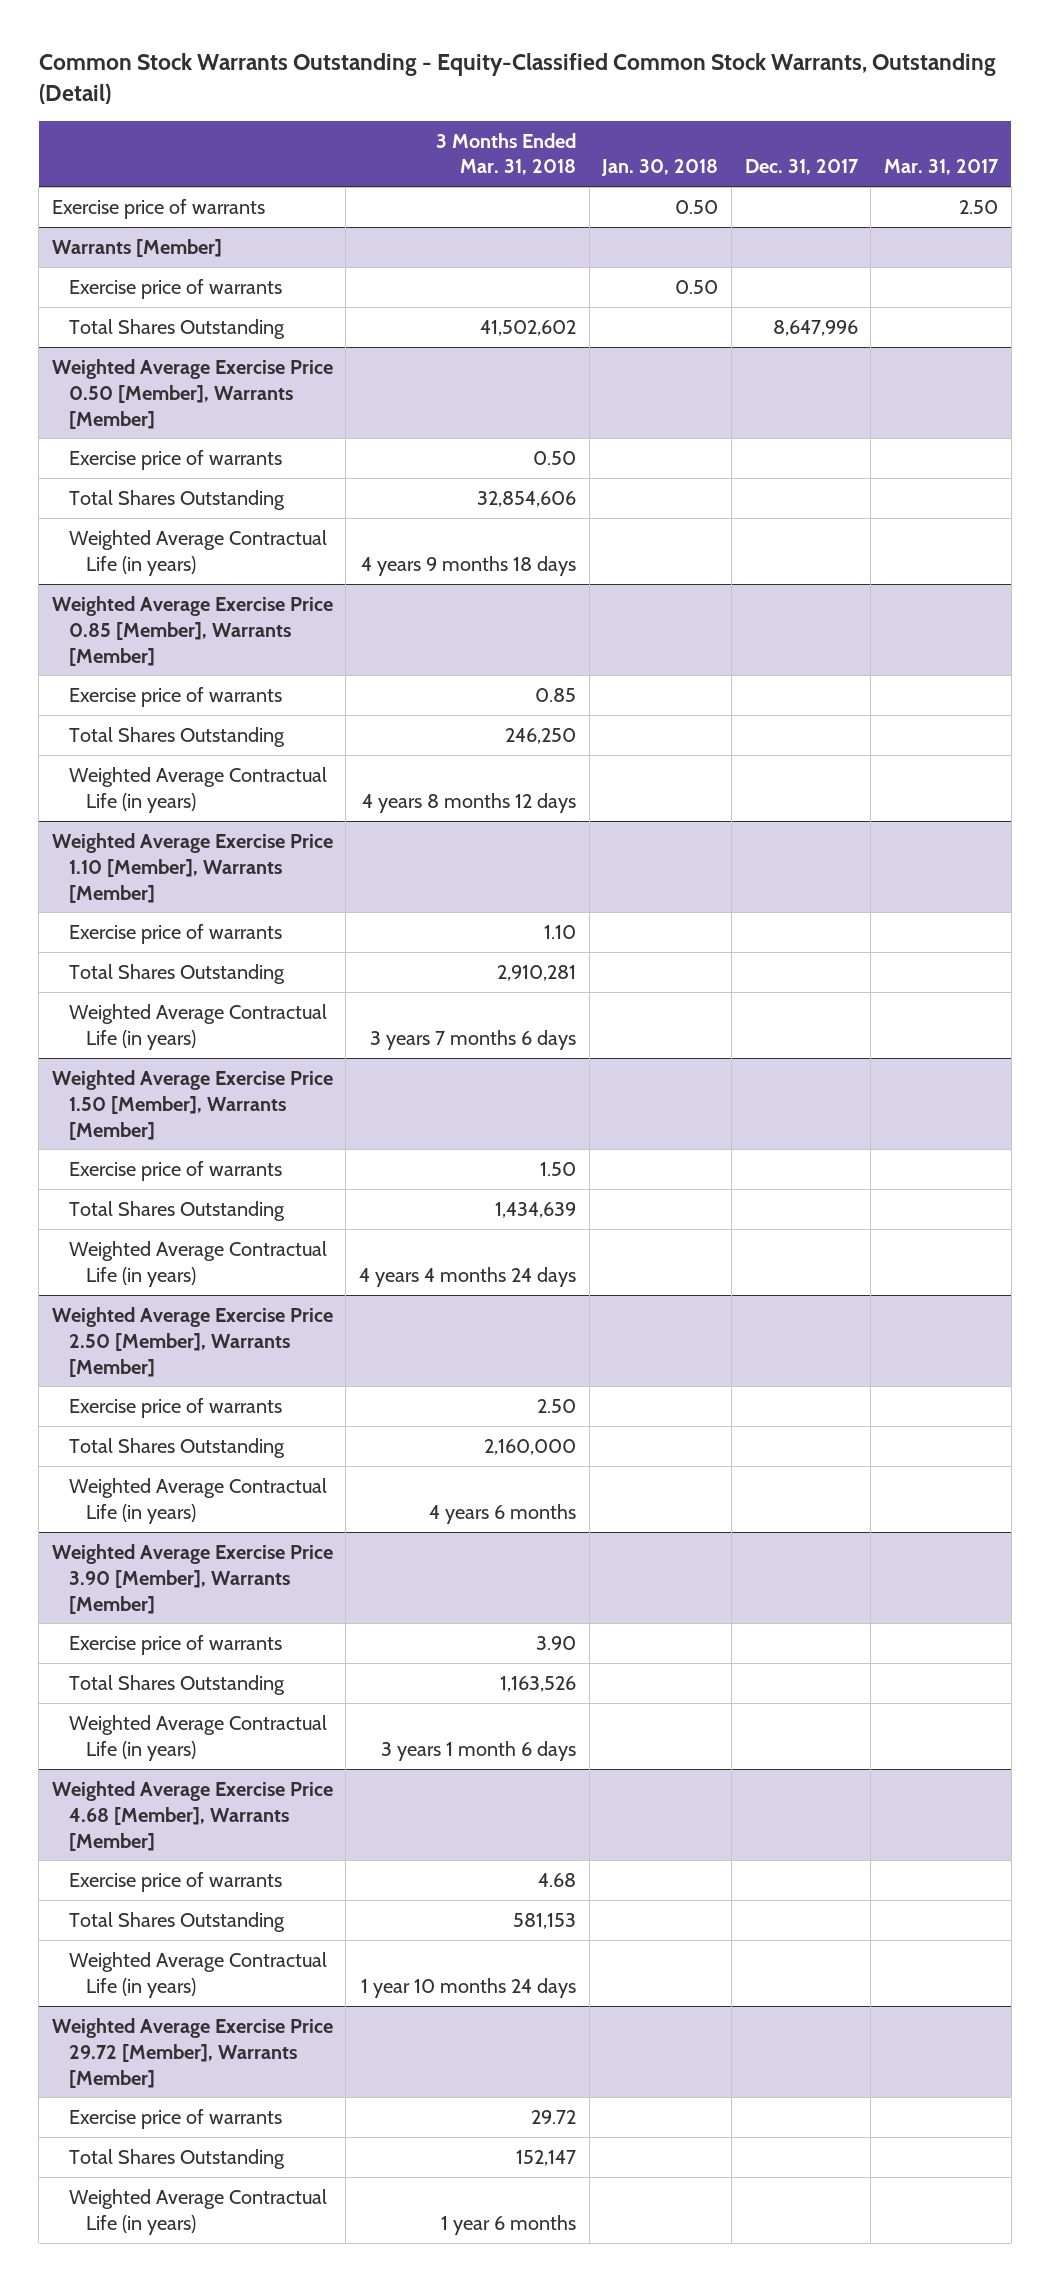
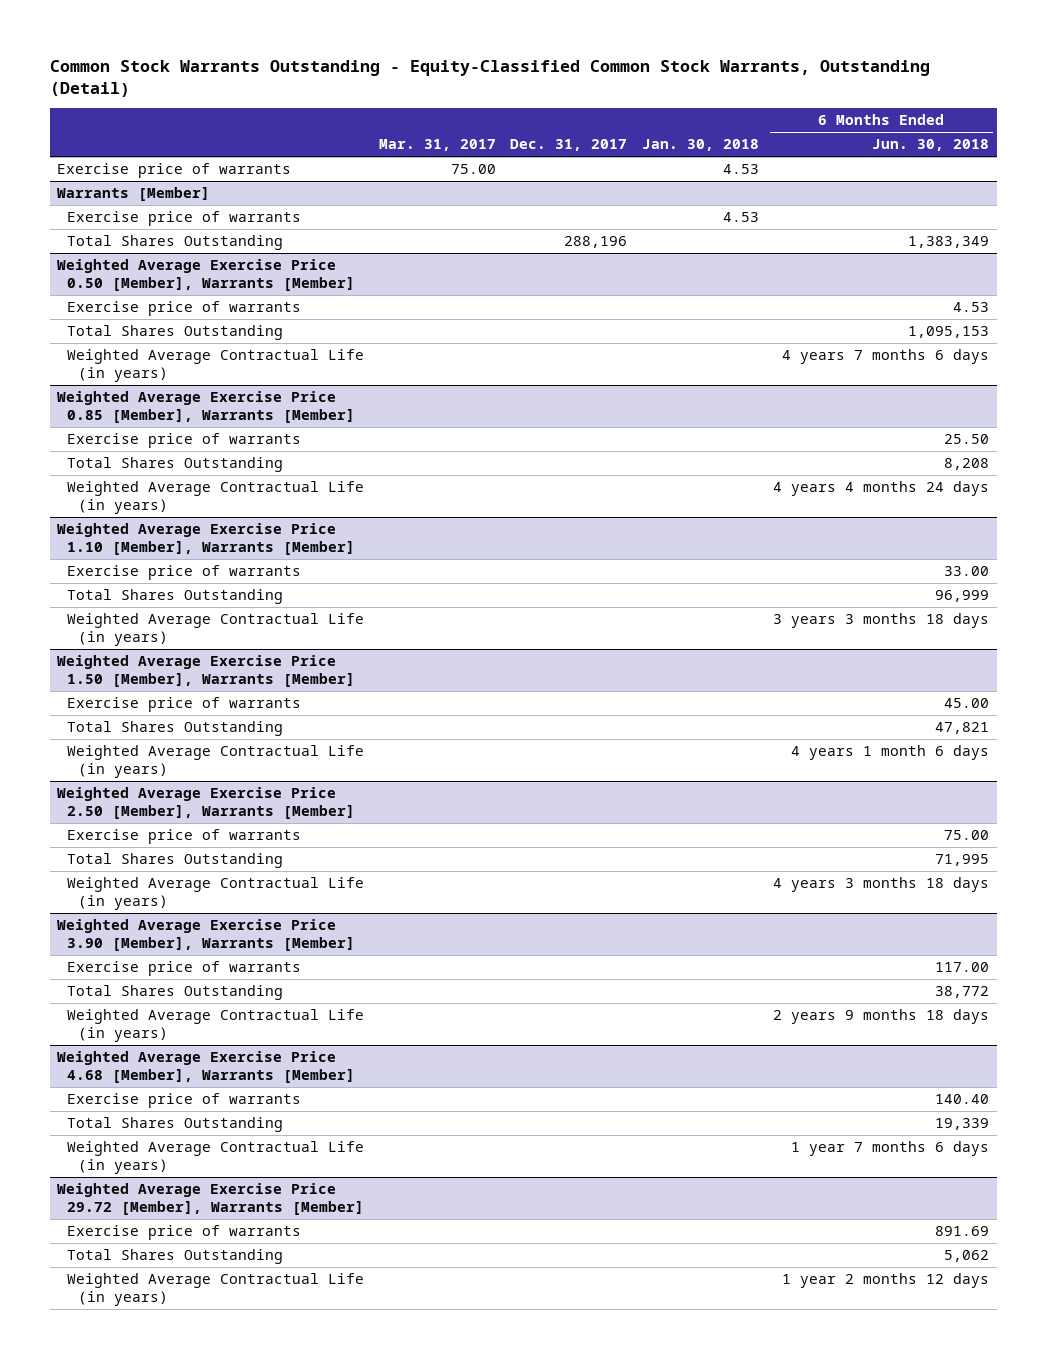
- | 3 Months Ended Mar. 31, 2018 | Jan. 30, 2018 | Dec. 31, 2017 | Mar. 31, 2017
+ | Mar. 31, 2017 | Dec. 31, 2017 | Jan. 30, 2018 | 6 Months Ended Jun. 30, 2018
- Exercise price of warrants | | 0.50 | | 2.50
+ Exercise price of warrants | 75.00 | | 4.53 |
@ Warrants [Member]
- Exercise price of warrants | | 0.50 | |
- Total Shares Outstanding | 41,502,602 | | 8,647,996 |
+ Exercise price of warrants | | | 4.53 |
+ Total Shares Outstanding | | 288,196 | | 1,383,349

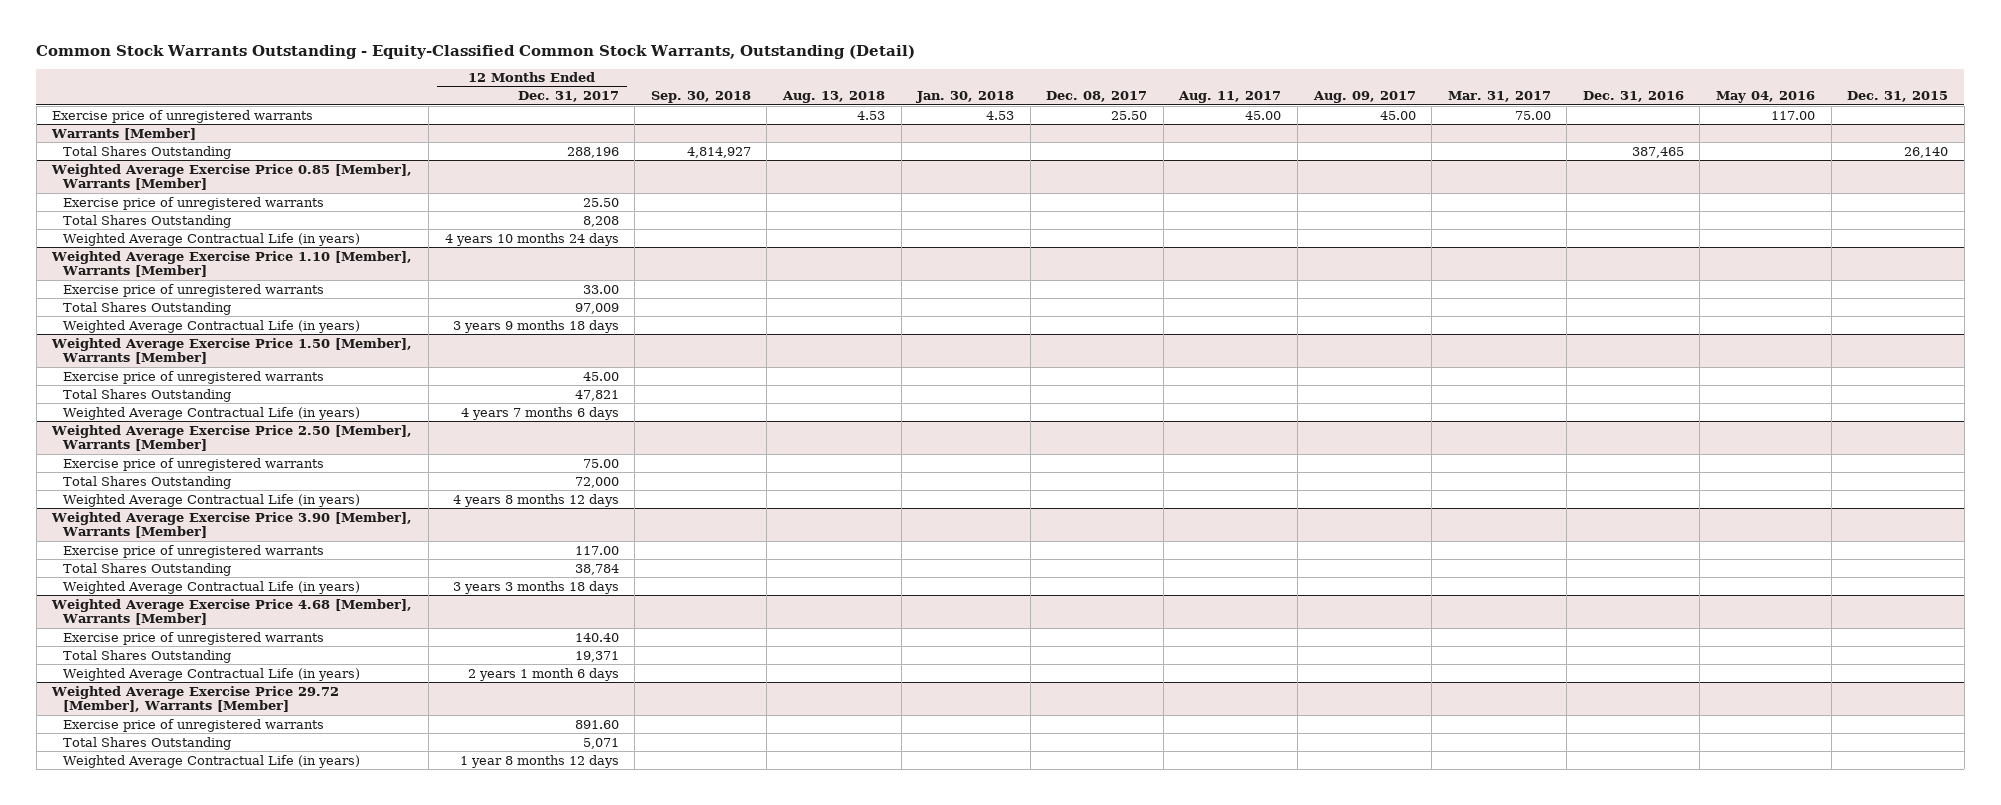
- | Mar. 31, 2017 | Dec. 31, 2017 | Jan. 30, 2018 | 6 Months Ended Jun. 30, 2018
+ | 12 Months Ended Dec. 31, 2017 | Sep. 30, 2018 | Aug. 13, 2018 | Jan. 30, 2018 | Dec. 08, 2017 | Aug. 11, 2017 | Aug. 09, 2017 | Mar. 31, 2017 | Dec. 31, 2016 | May 04, 2016 | Dec. 31, 2015
- Exercise price of warrants | 75.00 | | 4.53 |
+ Exercise price of unregistered warrants | | | 4.53 | 4.53 | 25.50 | 45.00 | 45.00 | 75.00 | | 117.00 |
@ Warrants [Member]
- Exercise price of warrants | | | 4.53 |
- Weighted Average Exercise Price 0.50 [Member], Warrants [Member]
- Exercise price of warrants | | | | 4.53
- Total Shares Outstanding | | | | 1,095,153
- Weighted Average Contractual Life (in years) | | | | 4 years 7 months 6 days
@ Weighted Average Exercise Price 0.85 [Member], Warrants [Member]
- Exercise price of warrants | | | | 25.50
+ Exercise price of unregistered warrants | 25.50 | | | | | | | | | |
@ Weighted Average Exercise Price 1.10 [Member], Warrants [Member]
- Exercise price of warrants | | | | 33.00
+ Exercise price of unregistered warrants | 33.00 | | | | | | | | | |
@ Weighted Average Exercise Price 1.50 [Member], Warrants [Member]
- Exercise price of warrants | | | | 45.00
+ Exercise price of unregistered warrants | 45.00 | | | | | | | | | |
@ Weighted Average Exercise Price 2.50 [Member], Warrants [Member]
- Exercise price of warrants | | | | 75.00
+ Exercise price of unregistered warrants | 75.00 | | | | | | | | | |
@ Weighted Average Exercise Price 3.90 [Member], Warrants [Member]
- Exercise price of warrants | | | | 117.00
+ Exercise price of unregistered warrants | 117.00 | | | | | | | | | |
@ Weighted Average Exercise Price 4.68 [Member], Warrants [Member]
- Exercise price of warrants | | | | 140.40
+ Exercise price of unregistered warrants | 140.40 | | | | | | | | | |
@ Weighted Average Exercise Price 29.72 [Member], Warrants [Member]
- Exercise price of warrants | | | | 891.69
+ Exercise price of unregistered warrants | 891.60 | | | | | | | | | |

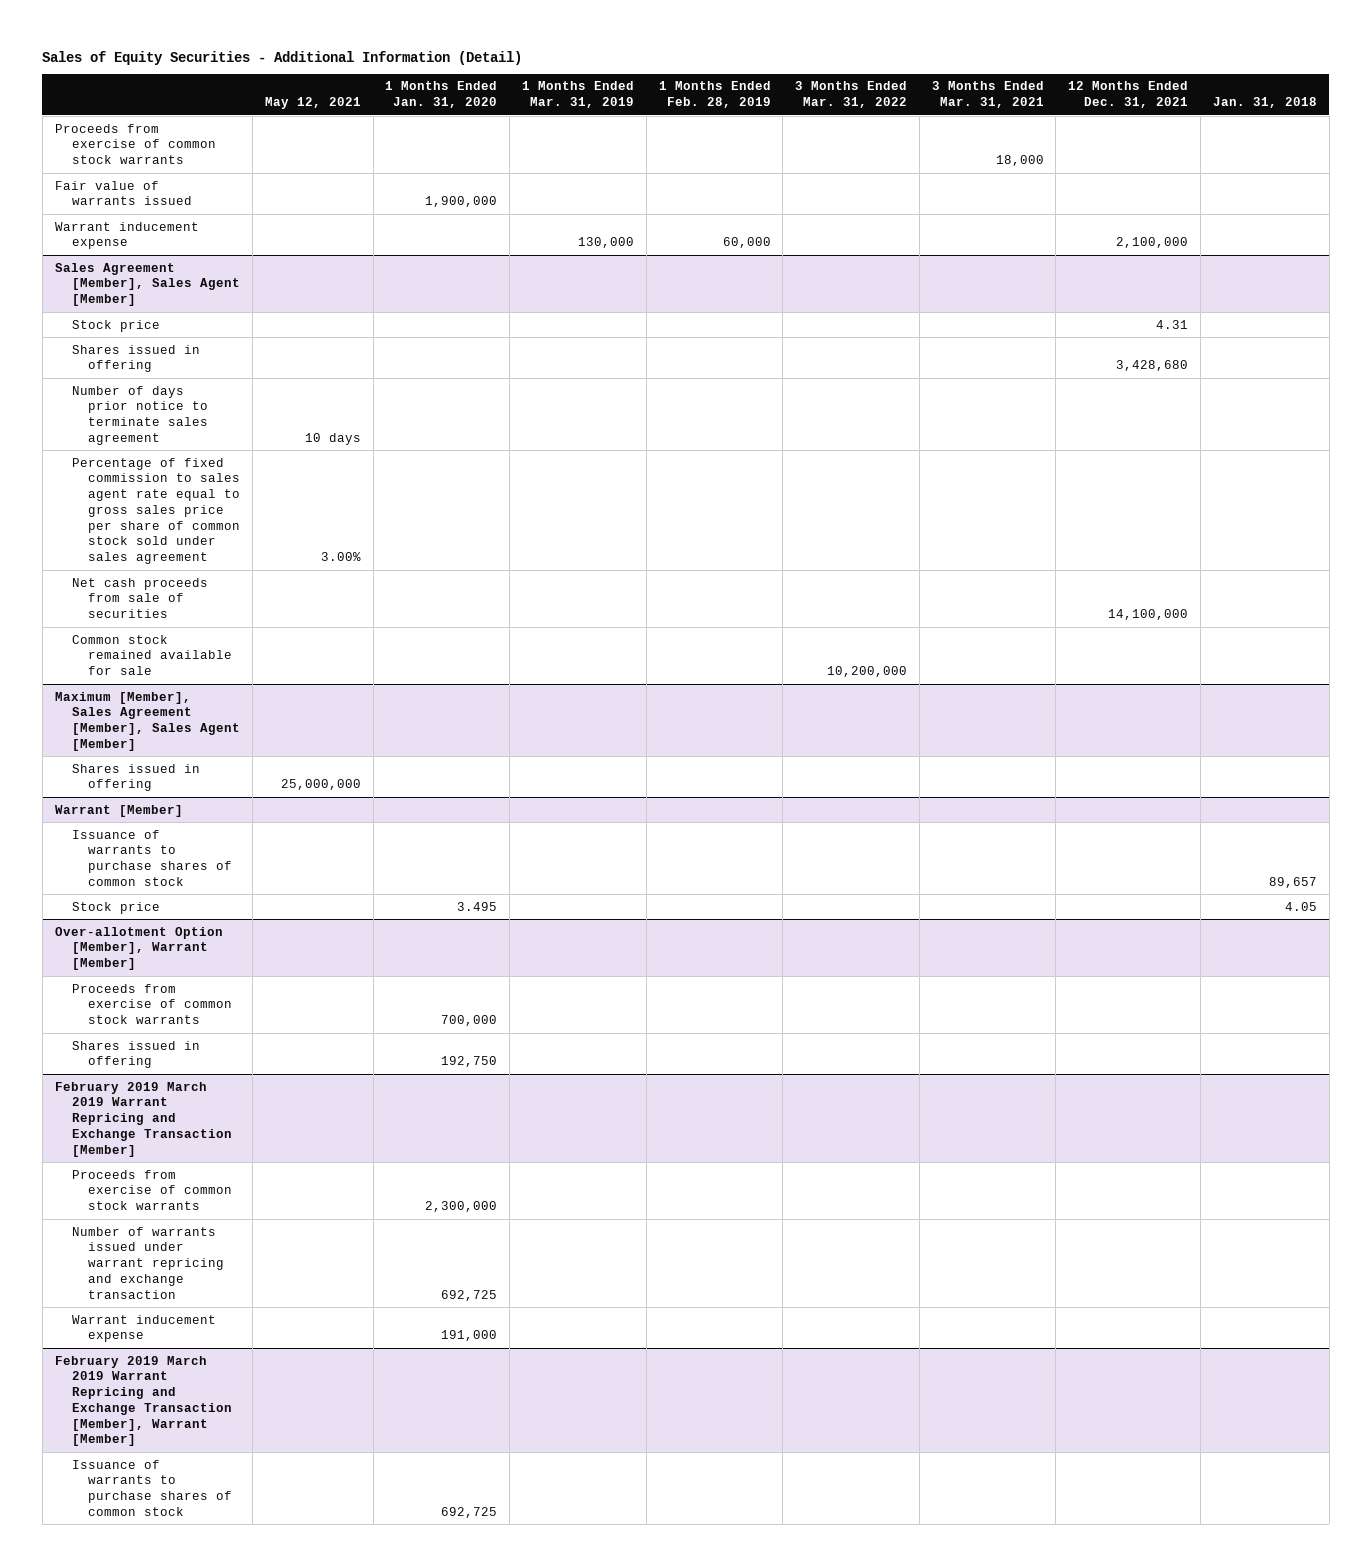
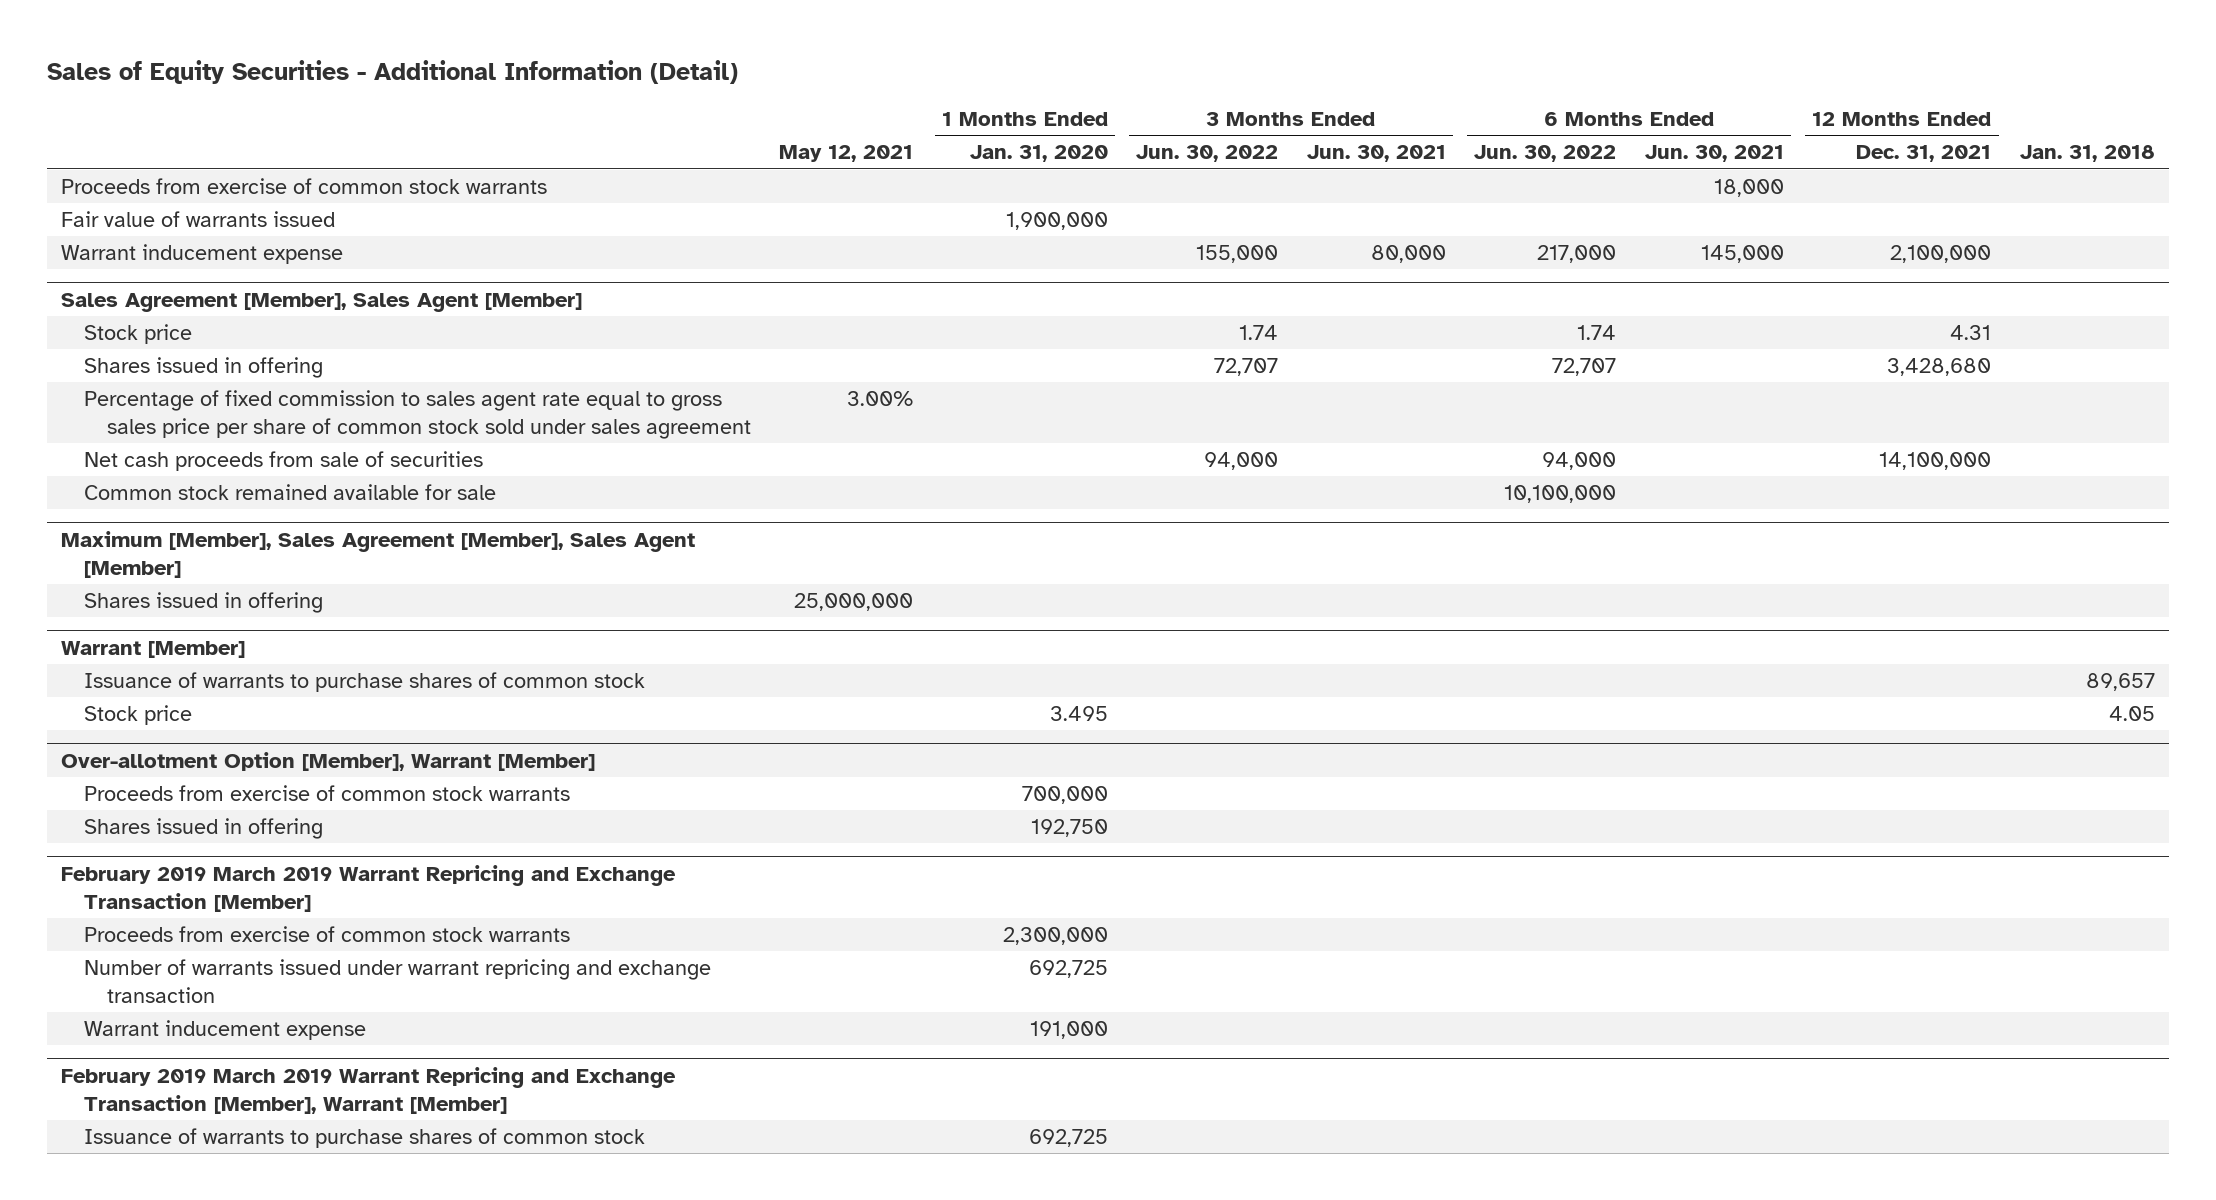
- | May 12, 2021 | 1 Months Ended Jan. 31, 2020 | 1 Months Ended Mar. 31, 2019 | 1 Months Ended Feb. 28, 2019 | 3 Months Ended Mar. 31, 2022 | 3 Months Ended Mar. 31, 2021 | 12 Months Ended Dec. 31, 2021 | Jan. 31, 2018
+ | May 12, 2021 | 1 Months Ended Jan. 31, 2020 | 3 Months Ended Jun. 30, 2022 | 3 Months Ended Jun. 30, 2021 | 6 Months Ended Jun. 30, 2022 | 6 Months Ended Jun. 30, 2021 | 12 Months Ended Dec. 31, 2021 | Jan. 31, 2018
@ Sales Agreement [Member], Sales Agent [Member]
- Number of days prior notice to terminate sales agreement | 10 days | | | | | | |

